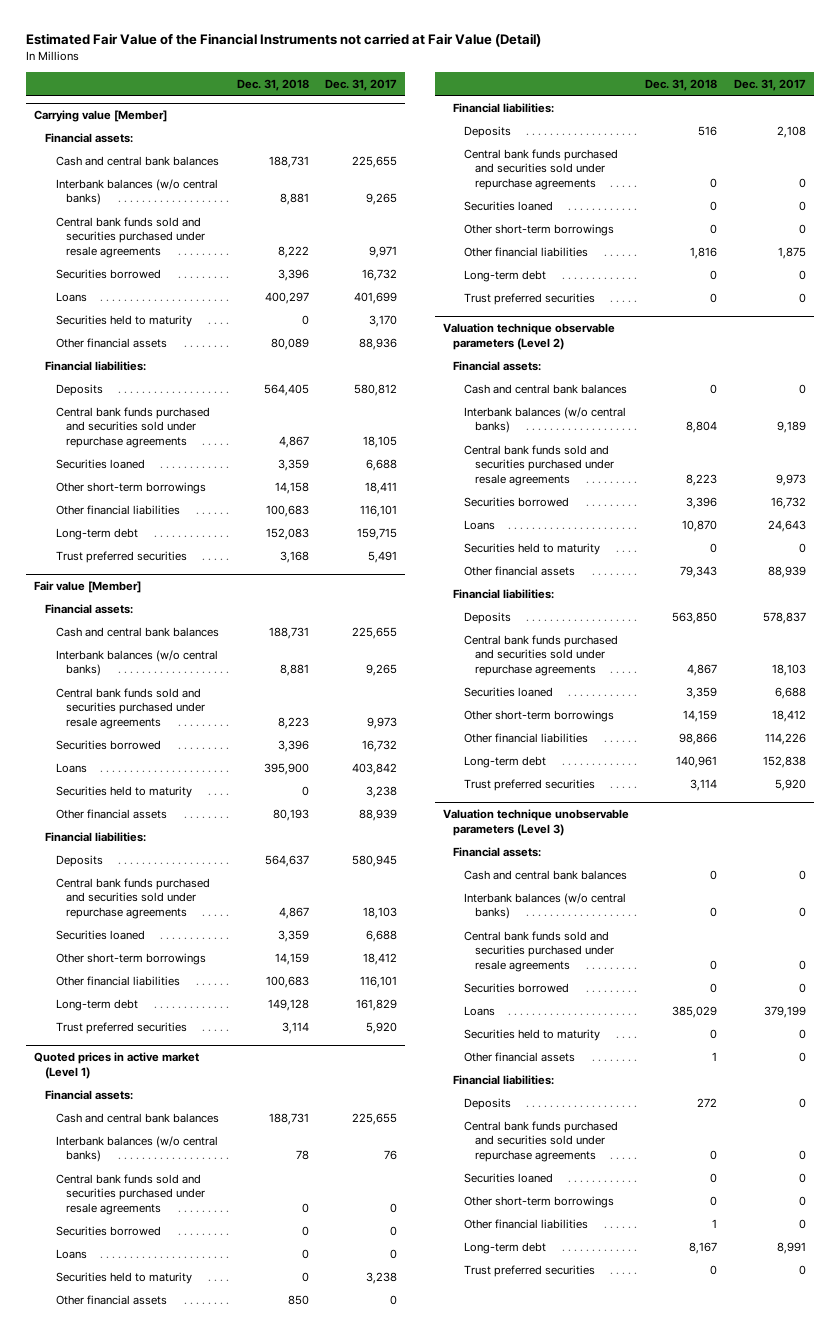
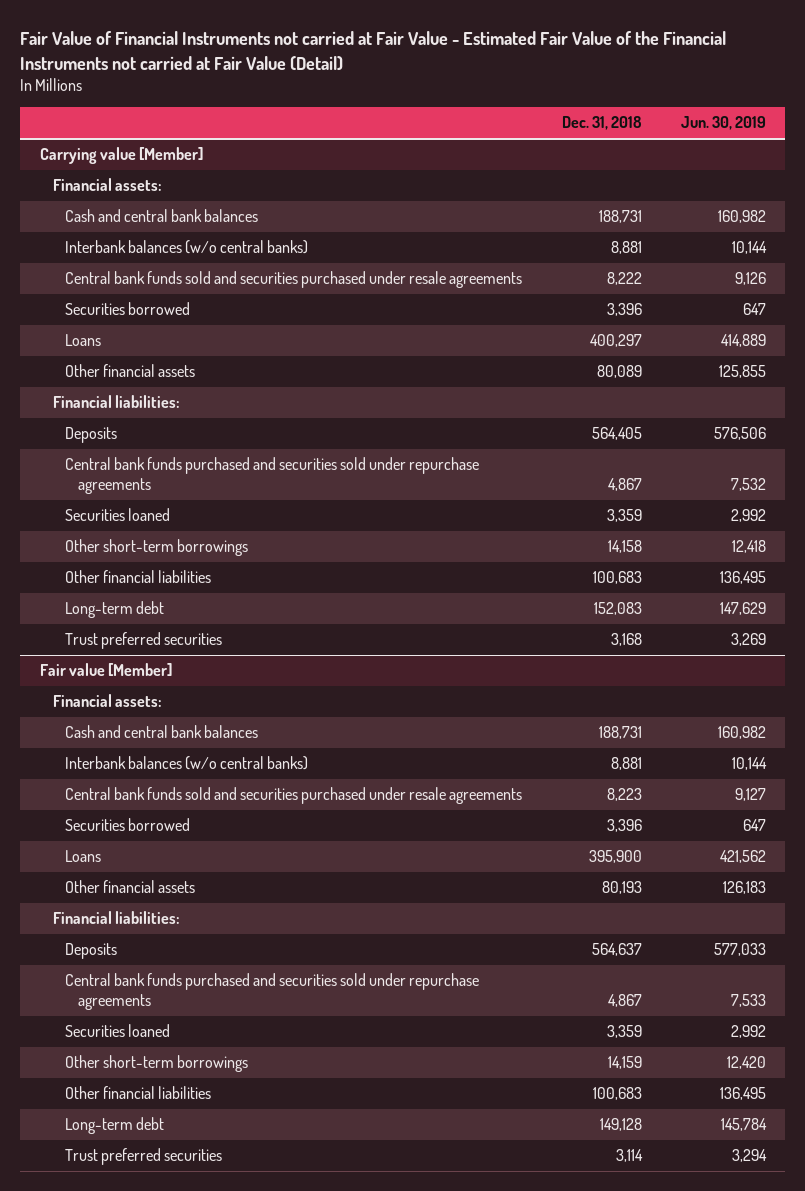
- Estimated Fair Value of the Financial Instruments not carried at Fair Value (Detail)
+ Fair Value of Financial Instruments not carried at Fair Value - Estimated Fair Value of the Financial Instruments not carried at Fair Value (Detail)
- | Dec. 31, 2018 | Dec. 31, 2017
+ | Dec. 31, 2018 | Jun. 30, 2019
@ Carrying value [Member]
- Securities held to maturity | 0 | 3,170
@ Fair value [Member]
- Securities held to maturity | 0 | 3,238
- Quoted prices in active market (Level 1)
- Financial assets:
- Cash and central bank balances | 188,731 | 225,655
- Interbank balances (w/o central banks) | 78 | 76
- Central bank funds sold and securities purchased under resale agreements | 0 | 0
- Securities borrowed | 0 | 0
- Loans | 0 | 0
- Securities held to maturity | 0 | 3,238
- Other financial assets | 850 | 0
- Financial liabilities:
- Deposits | 516 | 2,108
- Central bank funds purchased and securities sold under repurchase agreements | 0 | 0
- Securities loaned | 0 | 0
- Other short-term borrowings | 0 | 0
- Other financial liabilities | 1,816 | 1,875
- Long-term debt | 0 | 0
- Trust preferred securities | 0 | 0
- Valuation technique observable parameters (Level 2)
- Financial assets:
- Cash and central bank balances | 0 | 0
- Interbank balances (w/o central banks) | 8,804 | 9,189
- Central bank funds sold and securities purchased under resale agreements | 8,223 | 9,973
- Securities borrowed | 3,396 | 16,732
- Loans | 10,870 | 24,643
- Securities held to maturity | 0 | 0
- Other financial assets | 79,343 | 88,939
- Financial liabilities:
- Deposits | 563,850 | 578,837
- Central bank funds purchased and securities sold under repurchase agreements | 4,867 | 18,103
- Securities loaned | 3,359 | 6,688
- Other short-term borrowings | 14,159 | 18,412
- Other financial liabilities | 98,866 | 114,226
- Long-term debt | 140,961 | 152,838
- Trust preferred securities | 3,114 | 5,920
- Valuation technique unobservable parameters (Level 3)
- Financial assets:
- Cash and central bank balances | 0 | 0
- Interbank balances (w/o central banks) | 0 | 0
- Central bank funds sold and securities purchased under resale agreements | 0 | 0
- Securities borrowed | 0 | 0
- Loans | 385,029 | 379,199
- Securities held to maturity | 0 | 0
- Other financial assets | 1 | 0
- Financial liabilities:
- Deposits | 272 | 0
- Central bank funds purchased and securities sold under repurchase agreements | 0 | 0
- Securities loaned | 0 | 0
- Other short-term borrowings | 0 | 0
- Other financial liabilities | 1 | 0
- Long-term debt | 8,167 | 8,991
- Trust preferred securities | 0 | 0

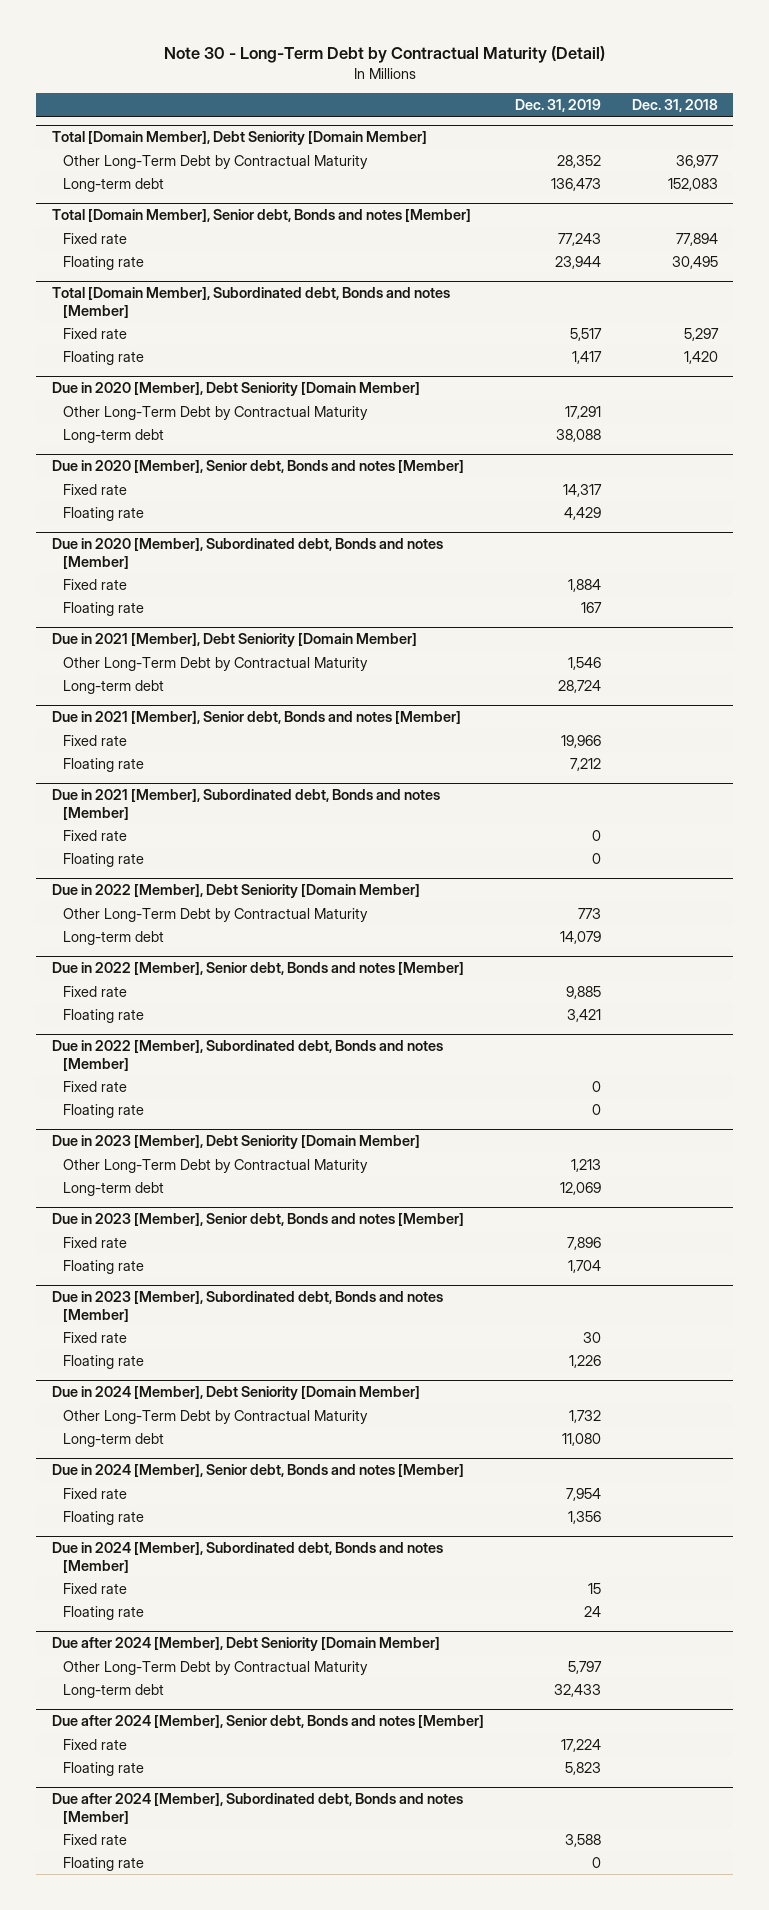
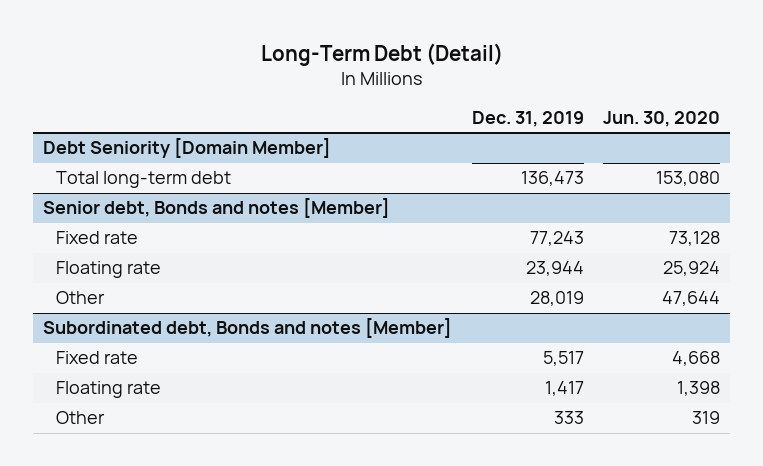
- Note 30 - Long-Term Debt by Contractual Maturity (Detail)
+ Long-Term Debt (Detail)
- | Dec. 31, 2019 | Dec. 31, 2018
+ | Dec. 31, 2019 | Jun. 30, 2020
- Total [Domain Member], Debt Seniority [Domain Member]
- Other Long-Term Debt by Contractual Maturity | 28,352 | 36,977
- Long-term debt | 136,473 | 152,083
- Total [Domain Member], Senior debt, Bonds and notes [Member]
+ Debt Seniority [Domain Member]
+ Total long-term debt | 136,473 | 153,080
+ Senior debt, Bonds and notes [Member]
- Total [Domain Member], Subordinated debt, Bonds and notes [Member]
+ Other | 28,019 | 47,644
+ Subordinated debt, Bonds and notes [Member]
- Due in 2020 [Member], Debt Seniority [Domain Member]
- Other Long-Term Debt by Contractual Maturity | 17,291 |
- Long-term debt | 38,088 |
- Due in 2020 [Member], Senior debt, Bonds and notes [Member]
- Fixed rate | 14,317 |
- Floating rate | 4,429 |
- Due in 2020 [Member], Subordinated debt, Bonds and notes [Member]
- Fixed rate | 1,884 |
- Floating rate | 167 |
- Due in 2021 [Member], Debt Seniority [Domain Member]
- Other Long-Term Debt by Contractual Maturity | 1,546 |
- Long-term debt | 28,724 |
- Due in 2021 [Member], Senior debt, Bonds and notes [Member]
- Fixed rate | 19,966 |
- Floating rate | 7,212 |
- Due in 2021 [Member], Subordinated debt, Bonds and notes [Member]
- Fixed rate | 0 |
- Floating rate | 0 |
- Due in 2022 [Member], Debt Seniority [Domain Member]
- Other Long-Term Debt by Contractual Maturity | 773 |
- Long-term debt | 14,079 |
- Due in 2022 [Member], Senior debt, Bonds and notes [Member]
- Fixed rate | 9,885 |
- Floating rate | 3,421 |
- Due in 2022 [Member], Subordinated debt, Bonds and notes [Member]
- Fixed rate | 0 |
- Floating rate | 0 |
- Due in 2023 [Member], Debt Seniority [Domain Member]
- Other Long-Term Debt by Contractual Maturity | 1,213 |
- Long-term debt | 12,069 |
- Due in 2023 [Member], Senior debt, Bonds and notes [Member]
- Fixed rate | 7,896 |
- Floating rate | 1,704 |
- Due in 2023 [Member], Subordinated debt, Bonds and notes [Member]
- Fixed rate | 30 |
- Floating rate | 1,226 |
- Due in 2024 [Member], Debt Seniority [Domain Member]
- Other Long-Term Debt by Contractual Maturity | 1,732 |
- Long-term debt | 11,080 |
- Due in 2024 [Member], Senior debt, Bonds and notes [Member]
- Fixed rate | 7,954 |
- Floating rate | 1,356 |
- Due in 2024 [Member], Subordinated debt, Bonds and notes [Member]
- Fixed rate | 15 |
- Floating rate | 24 |
- Due after 2024 [Member], Debt Seniority [Domain Member]
- Other Long-Term Debt by Contractual Maturity | 5,797 |
- Long-term debt | 32,433 |
- Due after 2024 [Member], Senior debt, Bonds and notes [Member]
- Fixed rate | 17,224 |
- Floating rate | 5,823 |
- Due after 2024 [Member], Subordinated debt, Bonds and notes [Member]
- Fixed rate | 3,588 |
- Floating rate | 0 |
+ Other | 333 | 319

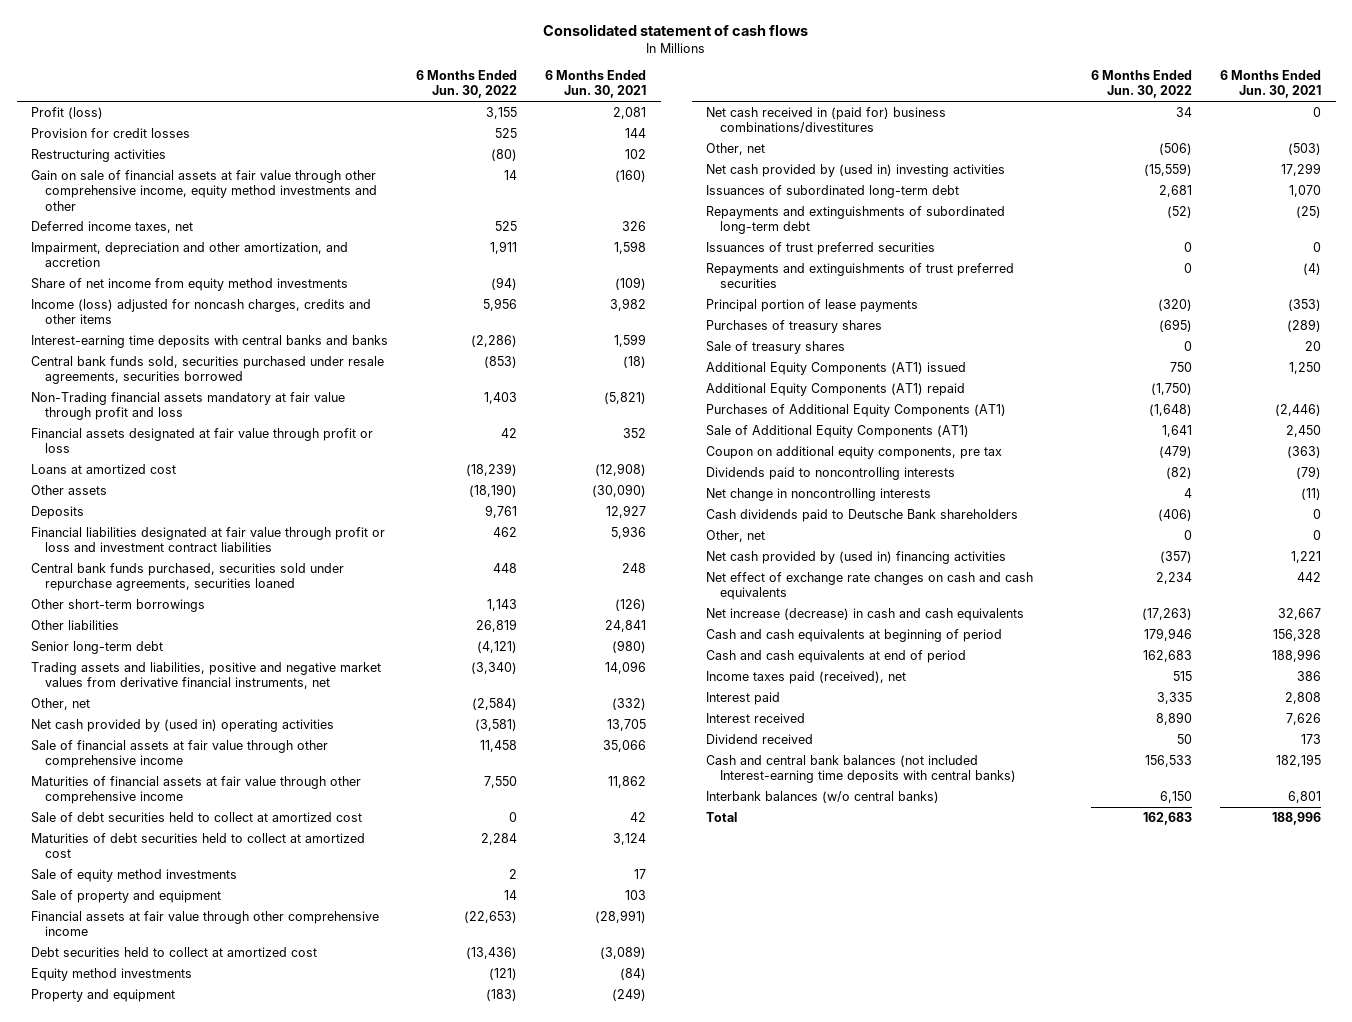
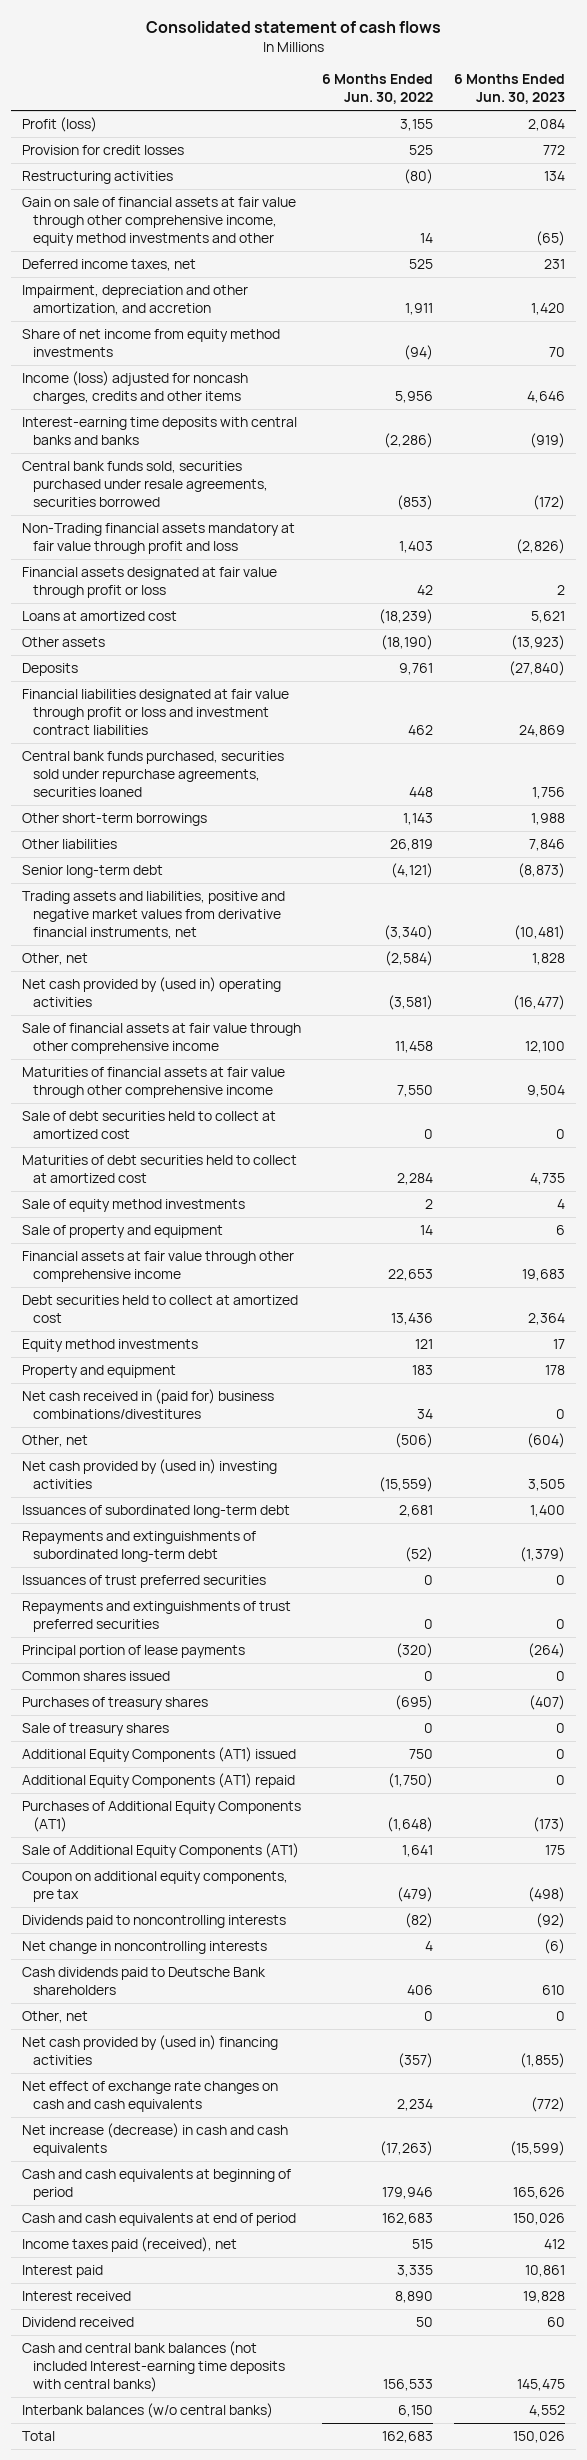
- | 6 Months Ended Jun. 30, 2022 | 6 Months Ended Jun. 30, 2021
+ | 6 Months Ended Jun. 30, 2022 | 6 Months Ended Jun. 30, 2023
- Financial assets at fair value through other comprehensive income | (22,653) | (28,991)
- Debt securities held to collect at amortized cost | (13,436) | (3,089)
- Equity method investments | (121) | (84)
- Property and equipment | (183) | (249)
+ Financial assets at fair value through other comprehensive income | 22,653 | 19,683
+ Debt securities held to collect at amortized cost | 13,436 | 2,364
+ Equity method investments | 121 | 17
+ Property and equipment | 183 | 178
+ Common shares issued | 0 | 0
- Cash dividends paid to Deutsche Bank shareholders | (406) | 0
+ Cash dividends paid to Deutsche Bank shareholders | 406 | 610

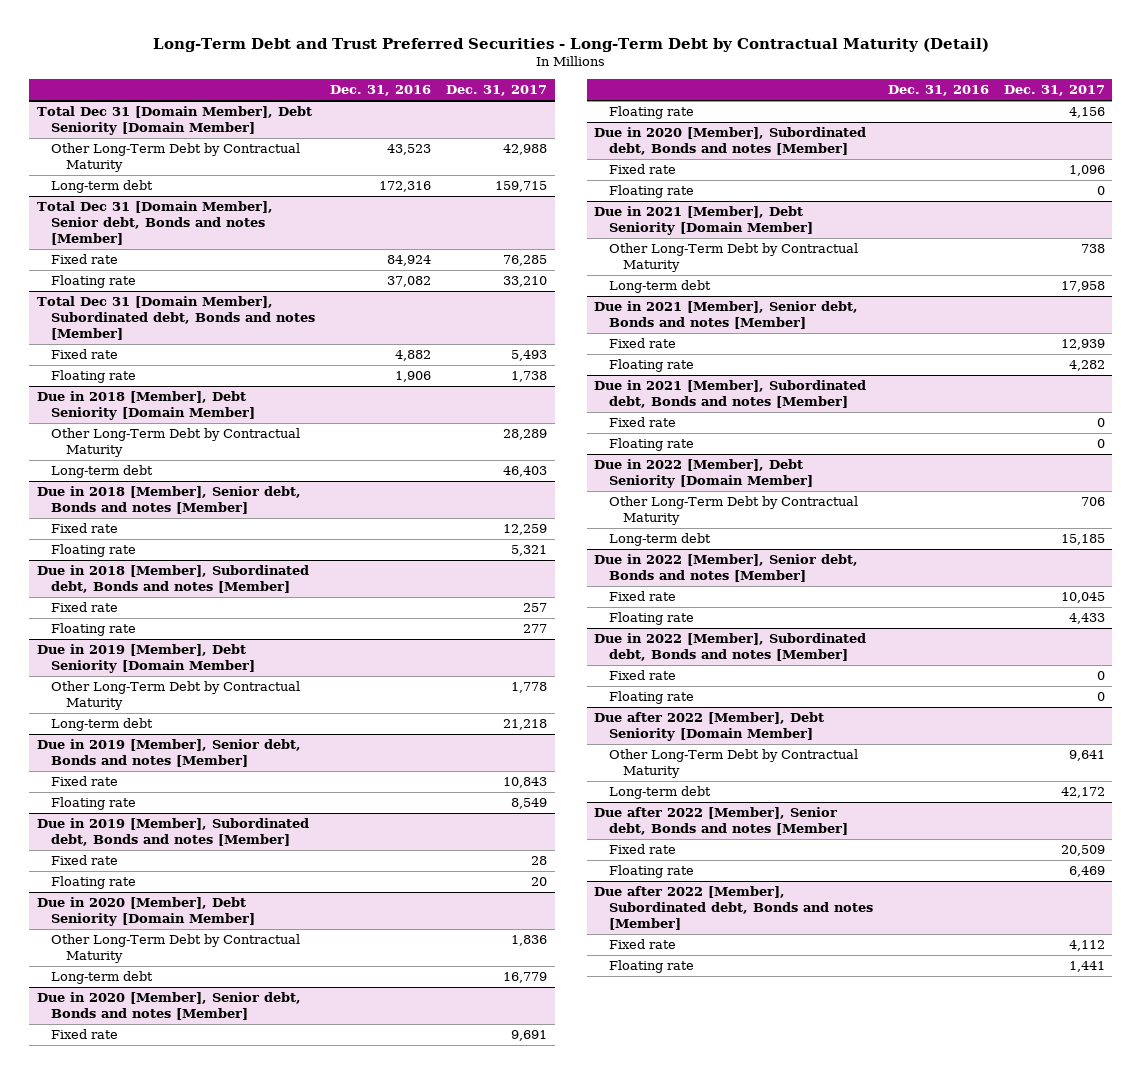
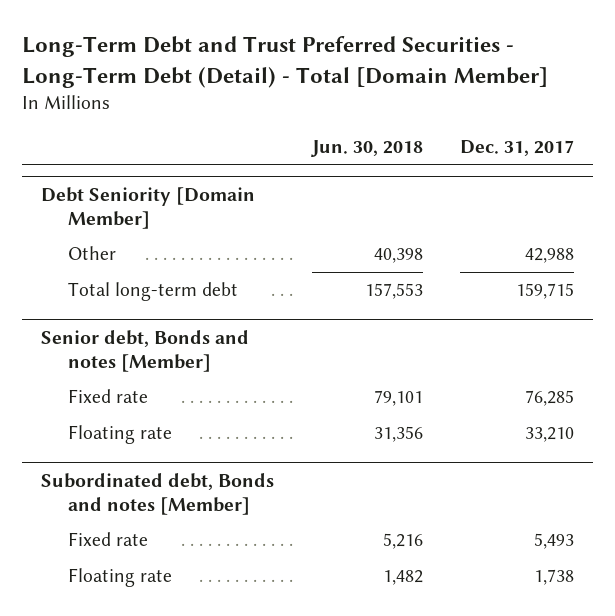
- Long-Term Debt and Trust Preferred Securities - Long-Term Debt by Contractual Maturity (Detail)
+ Long-Term Debt and Trust Preferred Securities - Long-Term Debt (Detail) - Total [Domain Member]
- | Dec. 31, 2016 | Dec. 31, 2017
+ | Jun. 30, 2018 | Dec. 31, 2017
- Total Dec 31 [Domain Member], Debt Seniority [Domain Member]
- Other Long-Term Debt by Contractual Maturity | 43,523 | 42,988
- Long-term debt | 172,316 | 159,715
- Total Dec 31 [Domain Member], Senior debt, Bonds and notes [Member]
+ Debt Seniority [Domain Member]
+ Other | 40,398 | 42,988
+ Total long-term debt | 157,553 | 159,715
+ Senior debt, Bonds and notes [Member]
- Total Dec 31 [Domain Member], Subordinated debt, Bonds and notes [Member]
+ Subordinated debt, Bonds and notes [Member]
- Due in 2018 [Member], Debt Seniority [Domain Member]
- Other Long-Term Debt by Contractual Maturity | | 28,289
- Long-term debt | | 46,403
- Due in 2018 [Member], Senior debt, Bonds and notes [Member]
- Fixed rate | | 12,259
- Floating rate | | 5,321
- Due in 2018 [Member], Subordinated debt, Bonds and notes [Member]
- Fixed rate | | 257
- Floating rate | | 277
- Due in 2019 [Member], Debt Seniority [Domain Member]
- Other Long-Term Debt by Contractual Maturity | | 1,778
- Long-term debt | | 21,218
- Due in 2019 [Member], Senior debt, Bonds and notes [Member]
- Fixed rate | | 10,843
- Floating rate | | 8,549
- Due in 2019 [Member], Subordinated debt, Bonds and notes [Member]
- Fixed rate | | 28
- Floating rate | | 20
- Due in 2020 [Member], Debt Seniority [Domain Member]
- Other Long-Term Debt by Contractual Maturity | | 1,836
- Long-term debt | | 16,779
- Due in 2020 [Member], Senior debt, Bonds and notes [Member]
- Fixed rate | | 9,691
- Floating rate | | 4,156
- Due in 2020 [Member], Subordinated debt, Bonds and notes [Member]
- Fixed rate | | 1,096
- Floating rate | | 0
- Due in 2021 [Member], Debt Seniority [Domain Member]
- Other Long-Term Debt by Contractual Maturity | | 738
- Long-term debt | | 17,958
- Due in 2021 [Member], Senior debt, Bonds and notes [Member]
- Fixed rate | | 12,939
- Floating rate | | 4,282
- Due in 2021 [Member], Subordinated debt, Bonds and notes [Member]
- Fixed rate | | 0
- Floating rate | | 0
- Due in 2022 [Member], Debt Seniority [Domain Member]
- Other Long-Term Debt by Contractual Maturity | | 706
- Long-term debt | | 15,185
- Due in 2022 [Member], Senior debt, Bonds and notes [Member]
- Fixed rate | | 10,045
- Floating rate | | 4,433
- Due in 2022 [Member], Subordinated debt, Bonds and notes [Member]
- Fixed rate | | 0
- Floating rate | | 0
- Due after 2022 [Member], Debt Seniority [Domain Member]
- Other Long-Term Debt by Contractual Maturity | | 9,641
- Long-term debt | | 42,172
- Due after 2022 [Member], Senior debt, Bonds and notes [Member]
- Fixed rate | | 20,509
- Floating rate | | 6,469
- Due after 2022 [Member], Subordinated debt, Bonds and notes [Member]
- Fixed rate | | 4,112
- Floating rate | | 1,441

